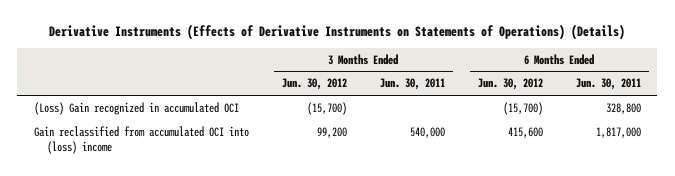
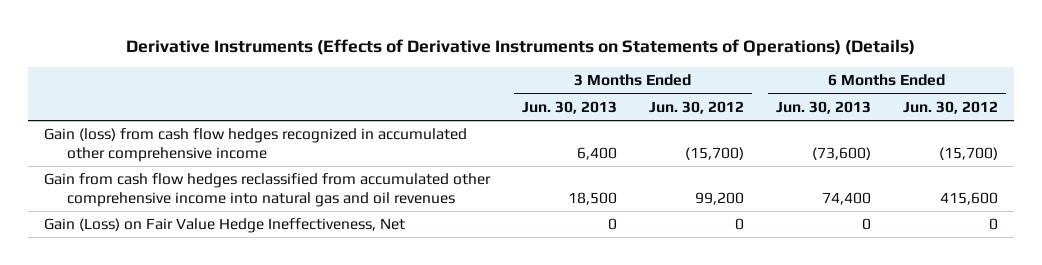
- | 3 Months Ended Jun. 30, 2012 | 3 Months Ended Jun. 30, 2011 | 6 Months Ended Jun. 30, 2012 | 6 Months Ended Jun. 30, 2011
+ | 3 Months Ended Jun. 30, 2013 | 3 Months Ended Jun. 30, 2012 | 6 Months Ended Jun. 30, 2013 | 6 Months Ended Jun. 30, 2012
- (Loss) Gain recognized in accumulated OCI | (15,700) | | (15,700) | 328,800
- Gain reclassified from accumulated OCI into (loss) income | 99,200 | 540,000 | 415,600 | 1,817,000
+ Gain (loss) from cash flow hedges recognized in accumulated other comprehensive income | 6,400 | (15,700) | (73,600) | (15,700)
+ Gain from cash flow hedges reclassified from accumulated other comprehensive income into natural gas and oil revenues | 18,500 | 99,200 | 74,400 | 415,600
+ Gain (Loss) on Fair Value Hedge Ineffectiveness, Net | 0 | 0 | 0 | 0

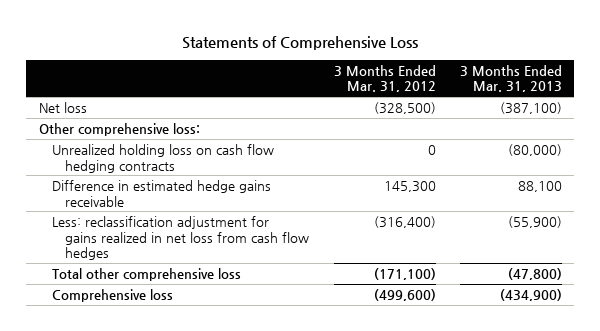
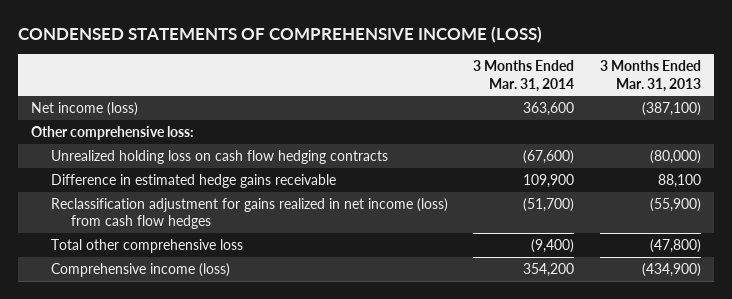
- Statements of Comprehensive Loss
+ CONDENSED STATEMENTS OF COMPREHENSIVE INCOME (LOSS)
- | 3 Months Ended Mar. 31, 2012 | 3 Months Ended Mar. 31, 2013
+ | 3 Months Ended Mar. 31, 2014 | 3 Months Ended Mar. 31, 2013
- Net loss | (328,500) | (387,100)
+ Net income (loss) | 363,600 | (387,100)
- Less: reclassification adjustment for gains realized in net loss from cash flow hedges | (316,400) | (55,900)
+ Reclassification adjustment for gains realized in net income (loss) from cash flow hedges | (51,700) | (55,900)
- Comprehensive loss | (499,600) | (434,900)
+ Comprehensive income (loss) | 354,200 | (434,900)

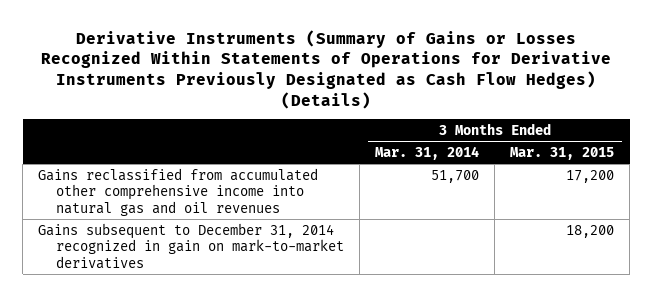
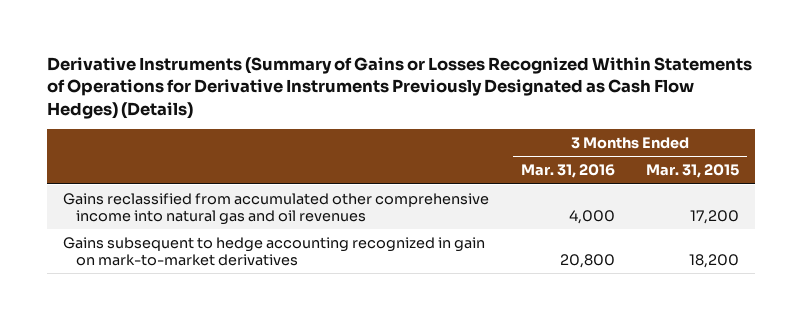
- | 3 Months Ended Mar. 31, 2014 | 3 Months Ended Mar. 31, 2015
+ | 3 Months Ended Mar. 31, 2016 | 3 Months Ended Mar. 31, 2015
- Gains subsequent to December 31, 2014 recognized in gain on mark-to-market derivatives | | 18,200
+ Gains subsequent to hedge accounting recognized in gain on mark-to-market derivatives | 20,800 | 18,200

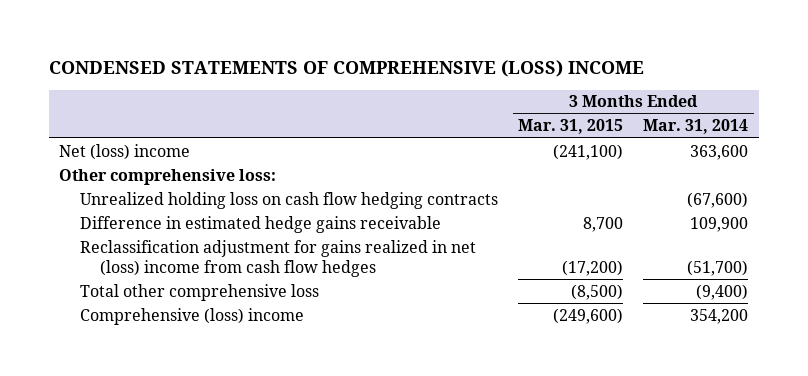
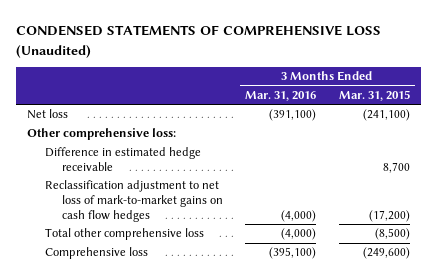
- CONDENSED STATEMENTS OF COMPREHENSIVE (LOSS) INCOME
+ CONDENSED STATEMENTS OF COMPREHENSIVE LOSS (Unaudited)
- | 3 Months Ended Mar. 31, 2015 | 3 Months Ended Mar. 31, 2014
+ | 3 Months Ended Mar. 31, 2016 | 3 Months Ended Mar. 31, 2015
- Net (loss) income | (241,100) | 363,600
+ Net loss | (391,100) | (241,100)
- Unrealized holding loss on cash flow hedging contracts | | (67,600)
- Difference in estimated hedge gains receivable | 8,700 | 109,900
- Reclassification adjustment for gains realized in net (loss) income from cash flow hedges | (17,200) | (51,700)
+ Difference in estimated hedge receivable | | 8,700
+ Reclassification adjustment to net loss of mark-to-market gains on cash flow hedges | (4,000) | (17,200)
- Comprehensive (loss) income | (249,600) | 354,200
+ Comprehensive loss | (395,100) | (249,600)

